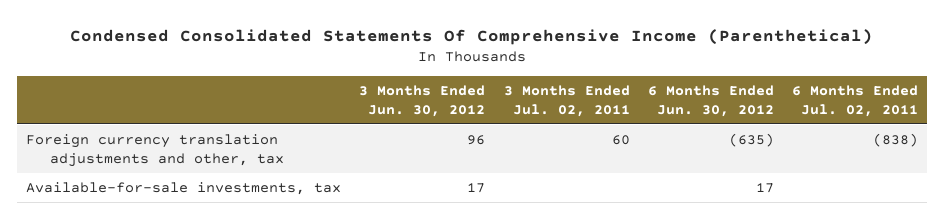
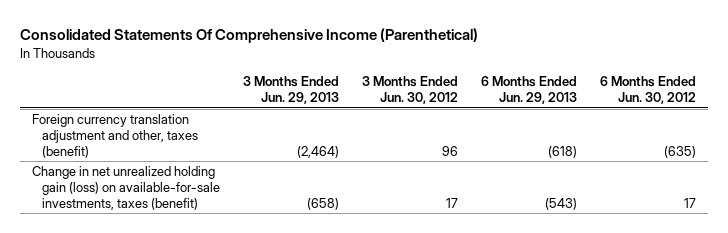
- Condensed Consolidated Statements Of Comprehensive Income (Parenthetical)
+ Consolidated Statements Of Comprehensive Income (Parenthetical)
- | 3 Months Ended Jun. 30, 2012 | 3 Months Ended Jul. 02, 2011 | 6 Months Ended Jun. 30, 2012 | 6 Months Ended Jul. 02, 2011
+ | 3 Months Ended Jun. 29, 2013 | 3 Months Ended Jun. 30, 2012 | 6 Months Ended Jun. 29, 2013 | 6 Months Ended Jun. 30, 2012
- Foreign currency translation adjustments and other, tax | 96 | 60 | (635) | (838)
- Available-for-sale investments, tax | 17 | | 17 |
+ Foreign currency translation adjustment and other, taxes (benefit) | (2,464) | 96 | (618) | (635)
+ Change in net unrealized holding gain (loss) on available-for-sale investments, taxes (benefit) | (658) | 17 | (543) | 17

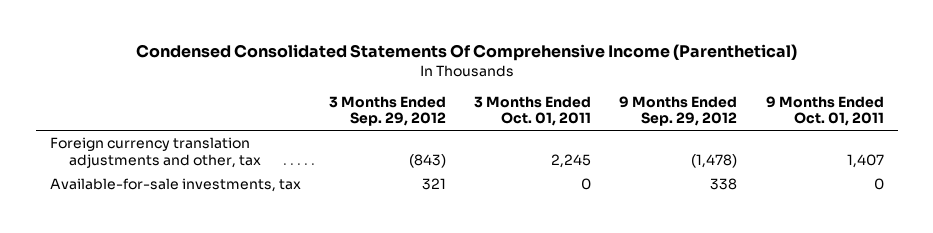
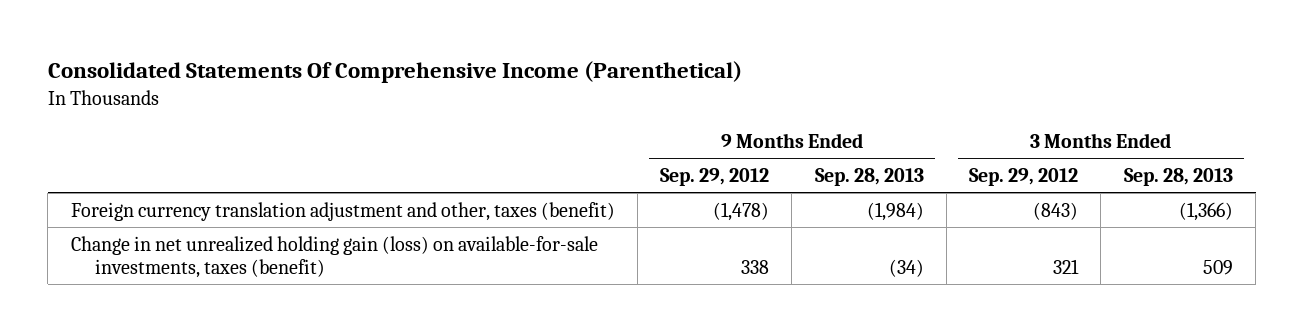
- Condensed Consolidated Statements Of Comprehensive Income (Parenthetical)
+ Consolidated Statements Of Comprehensive Income (Parenthetical)
- | 3 Months Ended Sep. 29, 2012 | 3 Months Ended Oct. 01, 2011 | 9 Months Ended Sep. 29, 2012 | 9 Months Ended Oct. 01, 2011
+ | 9 Months Ended Sep. 29, 2012 | 9 Months Ended Sep. 28, 2013 | 3 Months Ended Sep. 29, 2012 | 3 Months Ended Sep. 28, 2013
- Foreign currency translation adjustments and other, tax | (843) | 2,245 | (1,478) | 1,407
- Available-for-sale investments, tax | 321 | 0 | 338 | 0
+ Foreign currency translation adjustment and other, taxes (benefit) | (1,478) | (1,984) | (843) | (1,366)
+ Change in net unrealized holding gain (loss) on available-for-sale investments, taxes (benefit) | 338 | (34) | 321 | 509

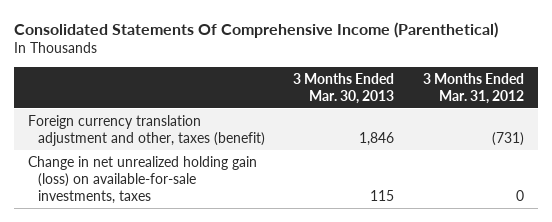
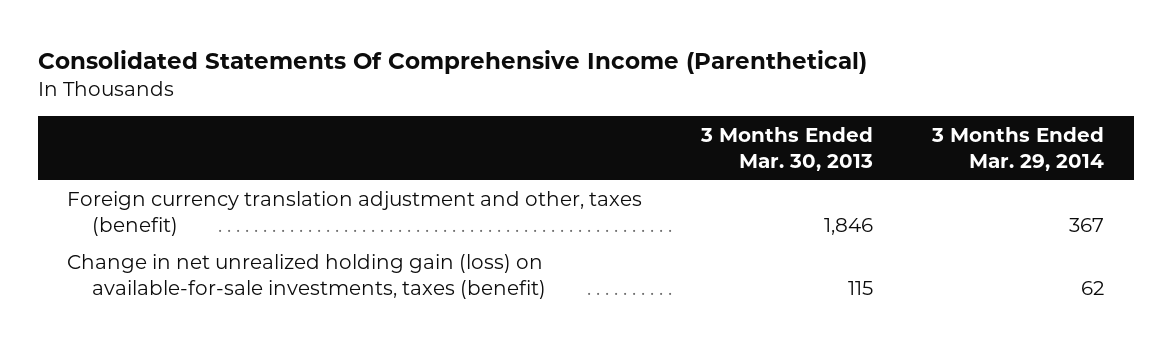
- | 3 Months Ended Mar. 30, 2013 | 3 Months Ended Mar. 31, 2012
+ | 3 Months Ended Mar. 30, 2013 | 3 Months Ended Mar. 29, 2014
- Change in net unrealized holding gain (loss) on available-for-sale investments, taxes | 115 | 0
+ Change in net unrealized holding gain (loss) on available-for-sale investments, taxes (benefit) | 115 | 62

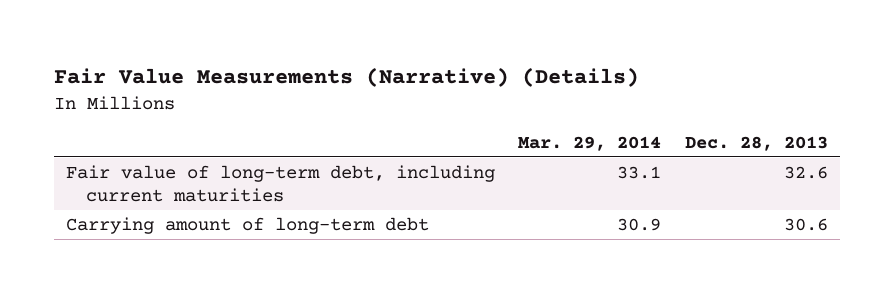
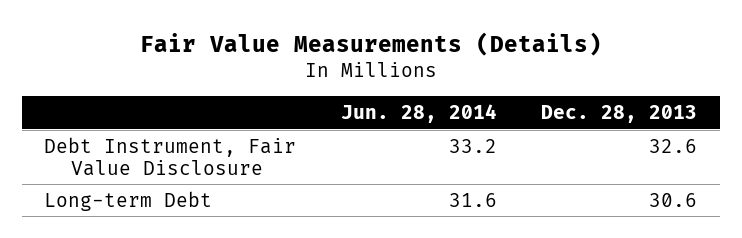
- Fair Value Measurements (Narrative) (Details)
+ Fair Value Measurements (Details)
- | Mar. 29, 2014 | Dec. 28, 2013
+ | Jun. 28, 2014 | Dec. 28, 2013
- Fair value of long-term debt, including current maturities | 33.1 | 32.6
- Carrying amount of long-term debt | 30.9 | 30.6
+ Debt Instrument, Fair Value Disclosure | 33.2 | 32.6
+ Long-term Debt | 31.6 | 30.6

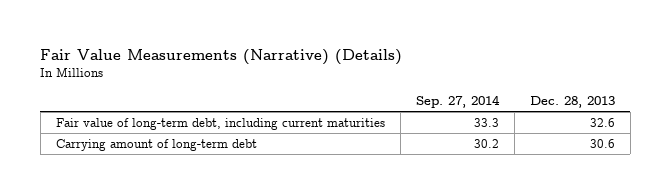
- Fair Value Measurements (Details)
+ Fair Value Measurements (Narrative) (Details)
- | Jun. 28, 2014 | Dec. 28, 2013
+ | Sep. 27, 2014 | Dec. 28, 2013
- Debt Instrument, Fair Value Disclosure | 33.2 | 32.6
- Long-term Debt | 31.6 | 30.6
+ Fair value of long-term debt, including current maturities | 33.3 | 32.6
+ Carrying amount of long-term debt | 30.2 | 30.6

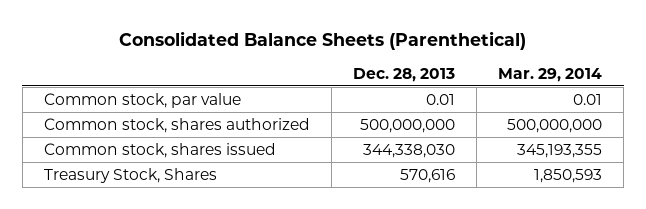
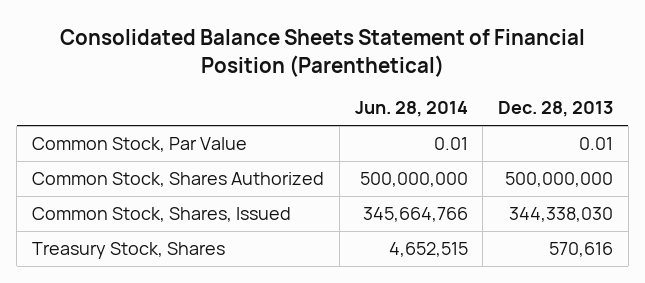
- Consolidated Balance Sheets (Parenthetical)
+ Consolidated Balance Sheets Statement of Financial Position (Parenthetical)
- | Dec. 28, 2013 | Mar. 29, 2014
+ | Jun. 28, 2014 | Dec. 28, 2013
- Common stock, par value | 0.01 | 0.01
- Common stock, shares authorized | 500,000,000 | 500,000,000
- Common stock, shares issued | 344,338,030 | 345,193,355
+ Common Stock, Par Value | 0.01 | 0.01
+ Common Stock, Shares Authorized | 500,000,000 | 500,000,000
+ Common Stock, Shares, Issued | 345,664,766 | 344,338,030

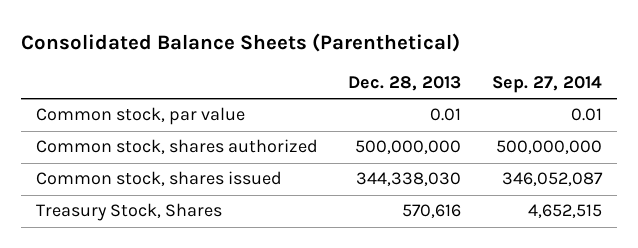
- Consolidated Balance Sheets Statement of Financial Position (Parenthetical)
+ Consolidated Balance Sheets (Parenthetical)
- | Jun. 28, 2014 | Dec. 28, 2013
+ | Dec. 28, 2013 | Sep. 27, 2014
- Common Stock, Par Value | 0.01 | 0.01
- Common Stock, Shares Authorized | 500,000,000 | 500,000,000
- Common Stock, Shares, Issued | 345,664,766 | 344,338,030
+ Common stock, par value | 0.01 | 0.01
+ Common stock, shares authorized | 500,000,000 | 500,000,000
+ Common stock, shares issued | 344,338,030 | 346,052,087

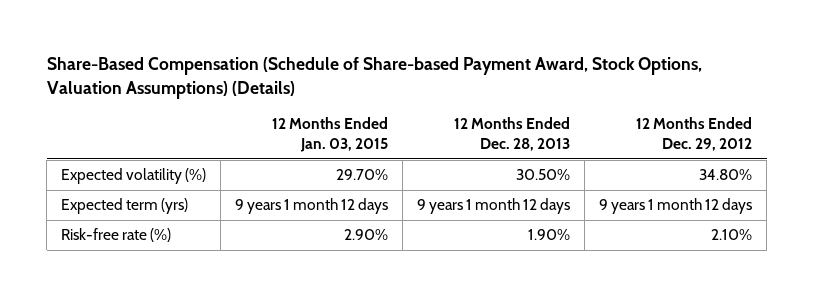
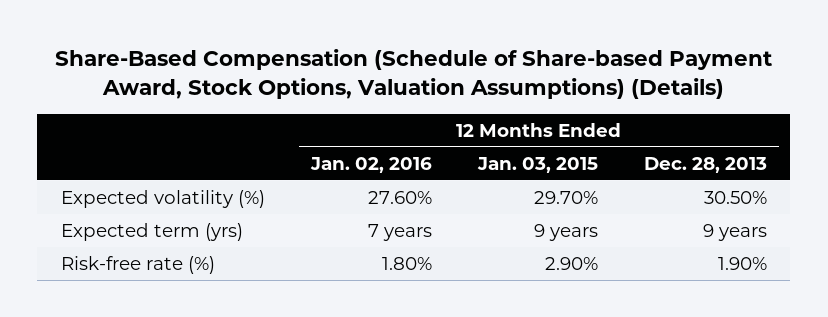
- | 12 Months Ended Jan. 03, 2015 | 12 Months Ended Dec. 28, 2013 | 12 Months Ended Dec. 29, 2012
+ | 12 Months Ended Jan. 02, 2016 | 12 Months Ended Jan. 03, 2015 | 12 Months Ended Dec. 28, 2013
- Expected term (yrs) | 9 years 1 month 12 days | 9 years 1 month 12 days | 9 years 1 month 12 days
+ Expected term (yrs) | 7 years | 9 years | 9 years

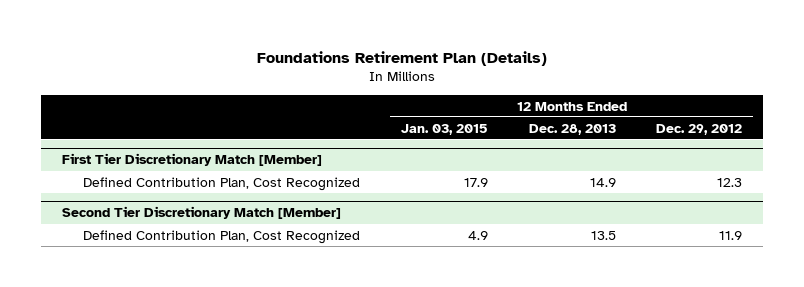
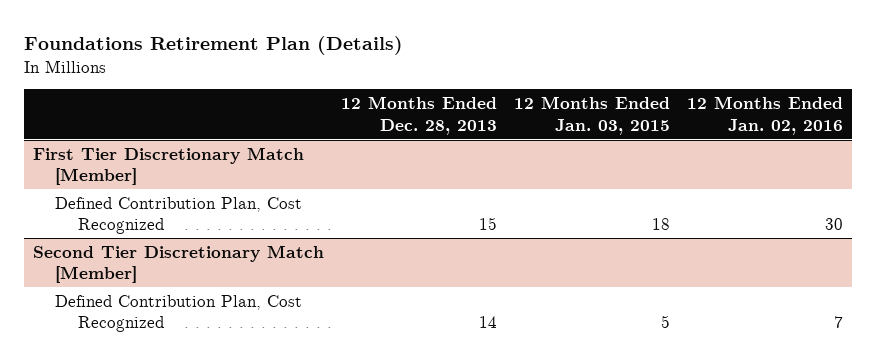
- | 12 Months Ended Jan. 03, 2015 | 12 Months Ended Dec. 28, 2013 | 12 Months Ended Dec. 29, 2012
+ | 12 Months Ended Dec. 28, 2013 | 12 Months Ended Jan. 03, 2015 | 12 Months Ended Jan. 02, 2016
@ First Tier Discretionary Match [Member]
- Defined Contribution Plan, Cost Recognized | 17.9 | 14.9 | 12.3
+ Defined Contribution Plan, Cost Recognized | 15 | 18 | 30
@ Second Tier Discretionary Match [Member]
- Defined Contribution Plan, Cost Recognized | 4.9 | 13.5 | 11.9
+ Defined Contribution Plan, Cost Recognized | 14 | 5 | 7

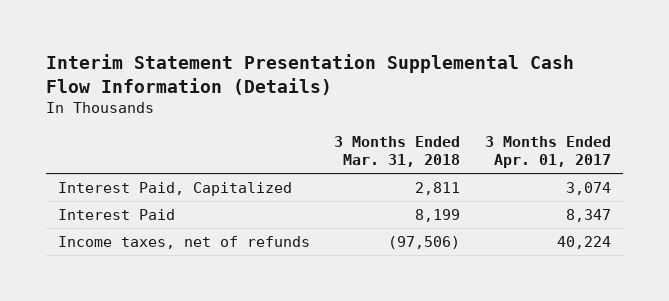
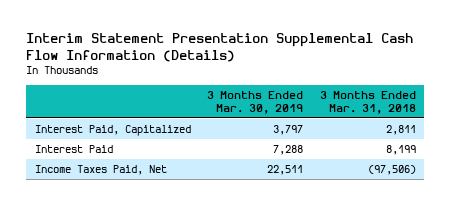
- | 3 Months Ended Mar. 31, 2018 | 3 Months Ended Apr. 01, 2017
+ | 3 Months Ended Mar. 30, 2019 | 3 Months Ended Mar. 31, 2018
- Income taxes, net of refunds | (97,506) | 40,224
+ Income Taxes Paid, Net | 22,511 | (97,506)

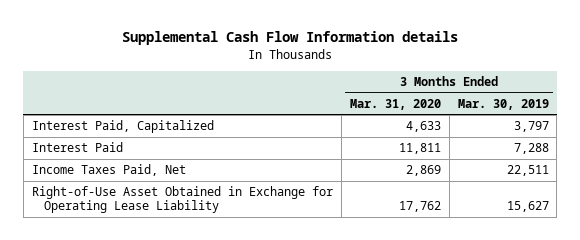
- Interim Statement Presentation Supplemental Cash Flow Information (Details)
+ Supplemental Cash Flow Information details
- | 3 Months Ended Mar. 30, 2019 | 3 Months Ended Mar. 31, 2018
+ | 3 Months Ended Mar. 31, 2020 | 3 Months Ended Mar. 30, 2019
+ Right-of-Use Asset Obtained in Exchange for Operating Lease Liability | 17,762 | 15,627

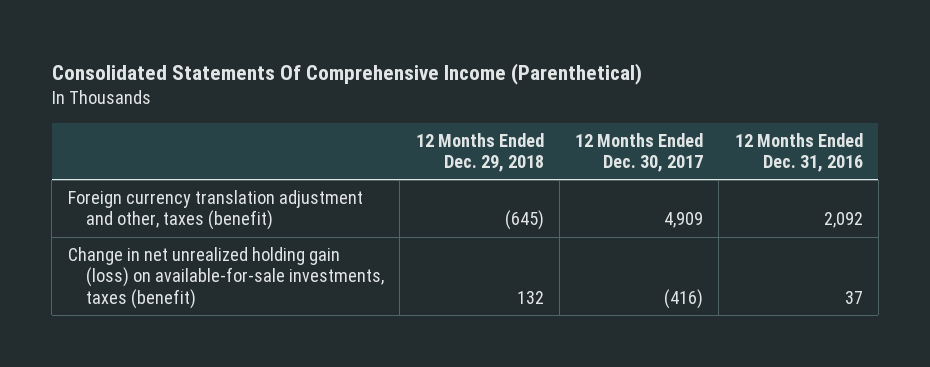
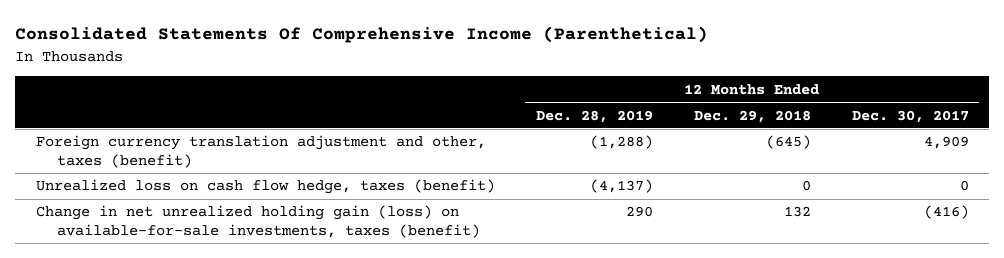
- | 12 Months Ended Dec. 29, 2018 | 12 Months Ended Dec. 30, 2017 | 12 Months Ended Dec. 31, 2016
+ | 12 Months Ended Dec. 28, 2019 | 12 Months Ended Dec. 29, 2018 | 12 Months Ended Dec. 30, 2017
+ Unrealized loss on cash flow hedge, taxes (benefit) | (4,137) | 0 | 0

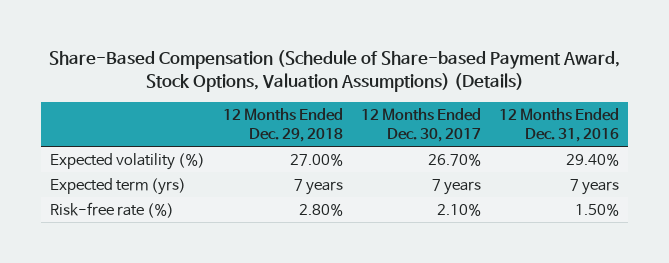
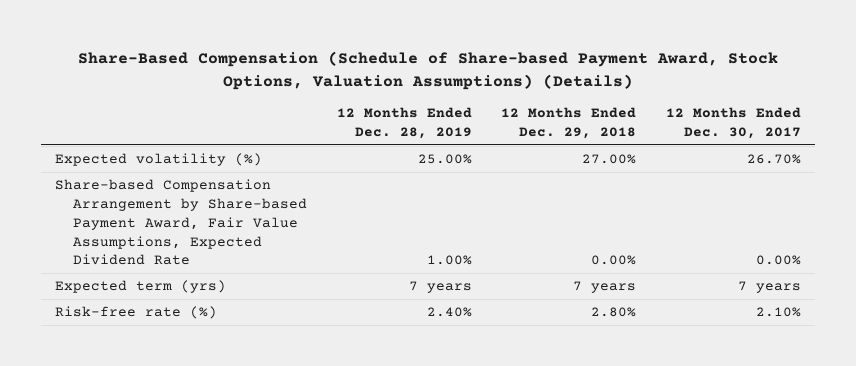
- | 12 Months Ended Dec. 29, 2018 | 12 Months Ended Dec. 30, 2017 | 12 Months Ended Dec. 31, 2016
+ | 12 Months Ended Dec. 28, 2019 | 12 Months Ended Dec. 29, 2018 | 12 Months Ended Dec. 30, 2017
+ Share-based Compensation Arrangement by Share-based Payment Award, Fair Value Assumptions, Expected Dividend Rate | 1.00% | 0.00% | 0.00%

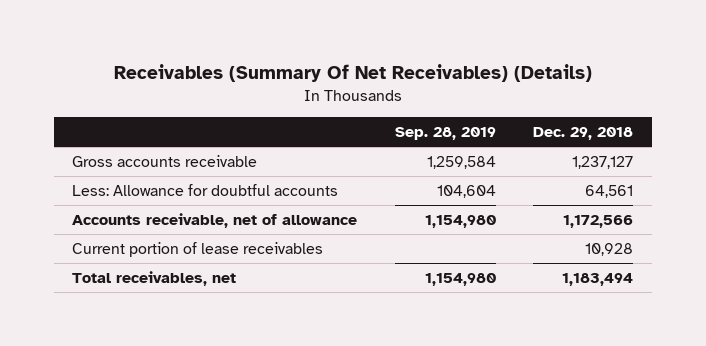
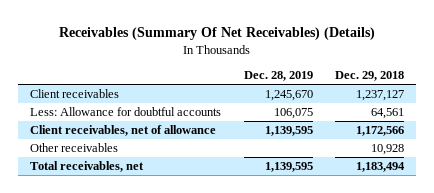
- | Sep. 28, 2019 | Dec. 29, 2018
+ | Dec. 28, 2019 | Dec. 29, 2018
- Gross accounts receivable | 1,259,584 | 1,237,127
+ Client receivables | 1,245,670 | 1,237,127
- Accounts receivable, net of allowance | 1,154,980 | 1,172,566
- Current portion of lease receivables | | 10,928
+ Client receivables, net of allowance | 1,139,595 | 1,172,566
+ Other receivables | | 10,928

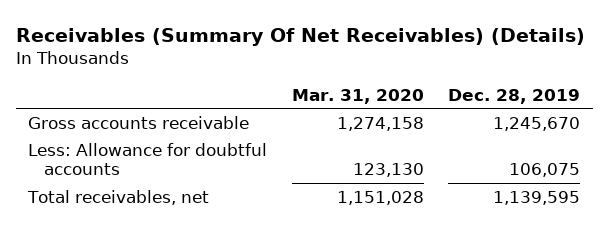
- | Dec. 28, 2019 | Dec. 29, 2018
+ | Mar. 31, 2020 | Dec. 28, 2019
- Client receivables | 1,245,670 | 1,237,127
+ Gross accounts receivable | 1,274,158 | 1,245,670
- Client receivables, net of allowance | 1,139,595 | 1,172,566
- Other receivables | | 10,928

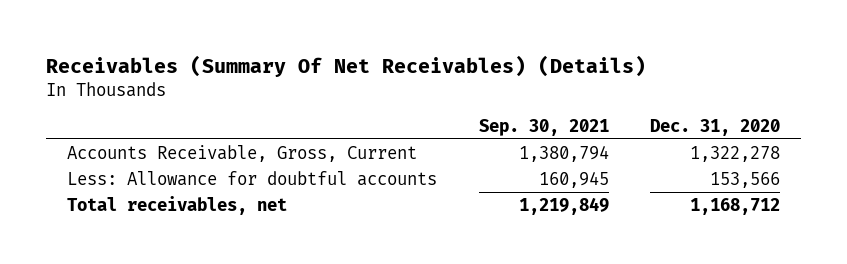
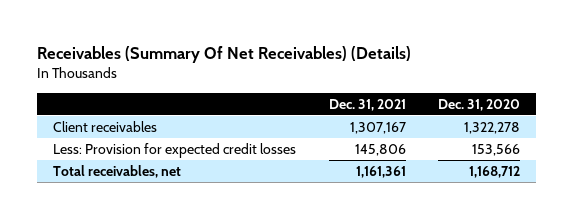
- | Sep. 30, 2021 | Dec. 31, 2020
+ | Dec. 31, 2021 | Dec. 31, 2020
- Accounts Receivable, Gross, Current | 1,380,794 | 1,322,278
- Less: Allowance for doubtful accounts | 160,945 | 153,566
+ Client receivables | 1,307,167 | 1,322,278
+ Less: Provision for expected credit losses | 145,806 | 153,566

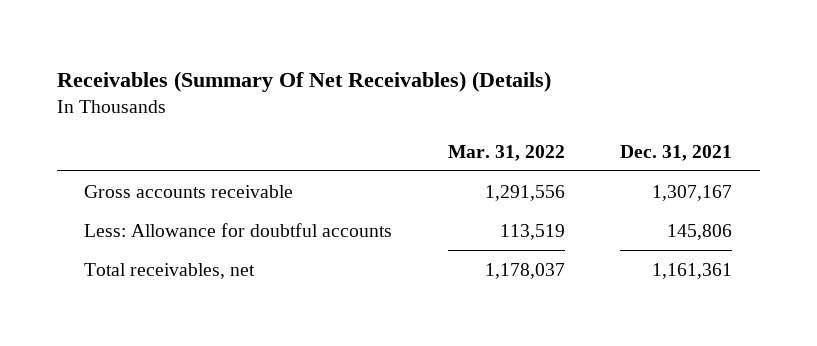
- | Dec. 31, 2021 | Dec. 31, 2020
+ | Mar. 31, 2022 | Dec. 31, 2021
- Client receivables | 1,307,167 | 1,322,278
- Less: Provision for expected credit losses | 145,806 | 153,566
+ Gross accounts receivable | 1,291,556 | 1,307,167
+ Less: Allowance for doubtful accounts | 113,519 | 145,806

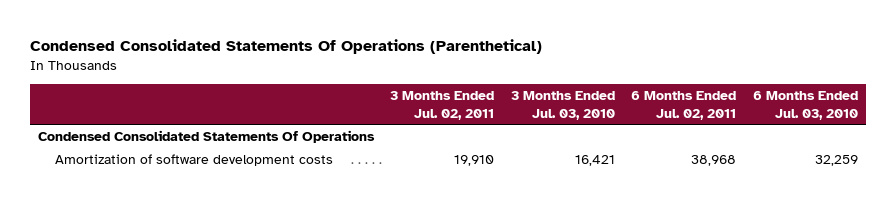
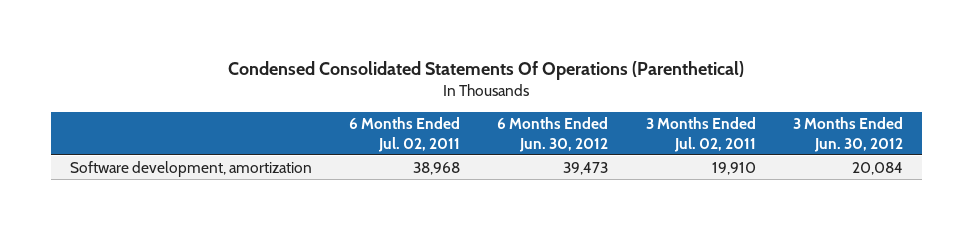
- | 3 Months Ended Jul. 02, 2011 | 3 Months Ended Jul. 03, 2010 | 6 Months Ended Jul. 02, 2011 | 6 Months Ended Jul. 03, 2010
+ | 6 Months Ended Jul. 02, 2011 | 6 Months Ended Jun. 30, 2012 | 3 Months Ended Jul. 02, 2011 | 3 Months Ended Jun. 30, 2012
- Condensed Consolidated Statements Of Operations
- Amortization of software development costs | 19,910 | 16,421 | 38,968 | 32,259
+ Software development, amortization | 38,968 | 39,473 | 19,910 | 20,084

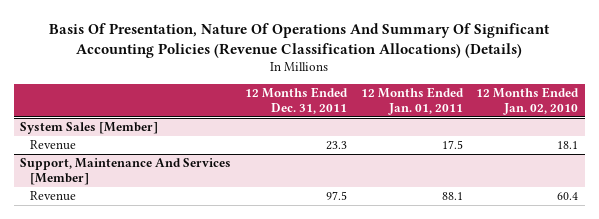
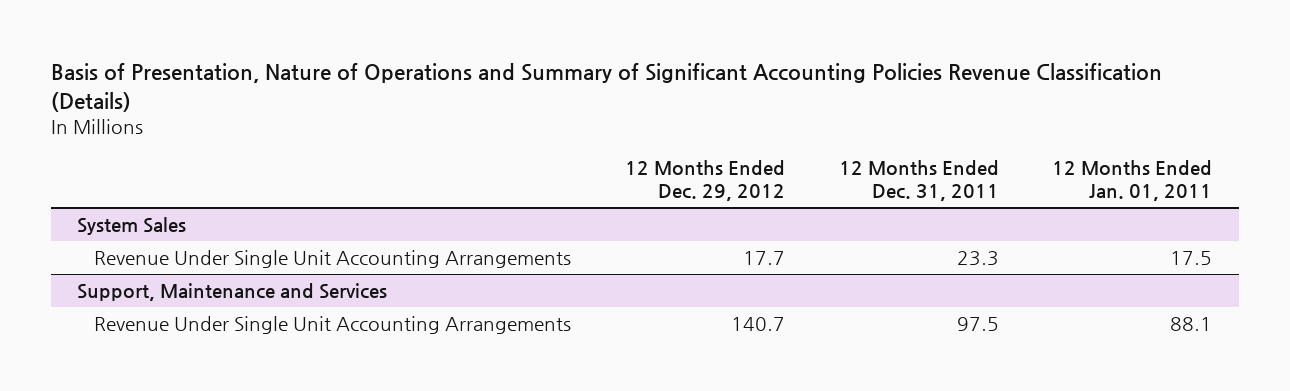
- Basis Of Presentation, Nature Of Operations And Summary Of Significant Accounting Policies (Revenue Classification Allocations) (Details)
+ Basis of Presentation, Nature of Operations and Summary of Significant Accounting Policies Revenue Classification (Details)
- | 12 Months Ended Dec. 31, 2011 | 12 Months Ended Jan. 01, 2011 | 12 Months Ended Jan. 02, 2010
+ | 12 Months Ended Dec. 29, 2012 | 12 Months Ended Dec. 31, 2011 | 12 Months Ended Jan. 01, 2011
- System Sales [Member]
- Revenue | 23.3 | 17.5 | 18.1
- Support, Maintenance And Services [Member]
- Revenue | 97.5 | 88.1 | 60.4
+ System Sales
+ Revenue Under Single Unit Accounting Arrangements | 17.7 | 23.3 | 17.5
+ Support, Maintenance and Services
+ Revenue Under Single Unit Accounting Arrangements | 140.7 | 97.5 | 88.1

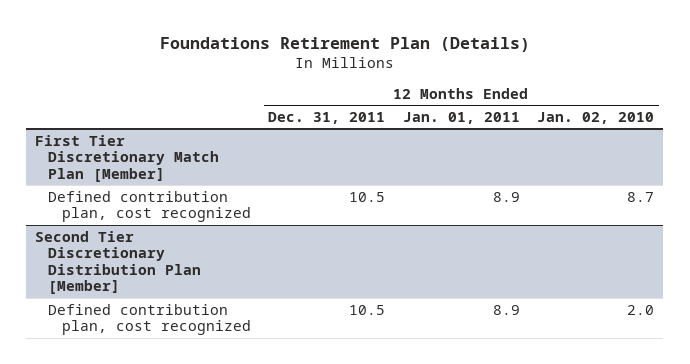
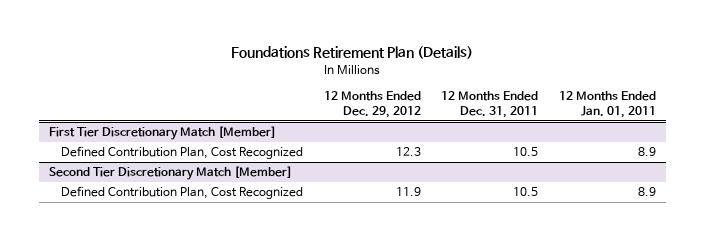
- | 12 Months Ended Dec. 31, 2011 | 12 Months Ended Jan. 01, 2011 | 12 Months Ended Jan. 02, 2010
+ | 12 Months Ended Dec. 29, 2012 | 12 Months Ended Dec. 31, 2011 | 12 Months Ended Jan. 01, 2011
- First Tier Discretionary Match Plan [Member]
- Defined contribution plan, cost recognized | 10.5 | 8.9 | 8.7
- Second Tier Discretionary Distribution Plan [Member]
- Defined contribution plan, cost recognized | 10.5 | 8.9 | 2.0
+ First Tier Discretionary Match [Member]
+ Defined Contribution Plan, Cost Recognized | 12.3 | 10.5 | 8.9
+ Second Tier Discretionary Match [Member]
+ Defined Contribution Plan, Cost Recognized | 11.9 | 10.5 | 8.9

